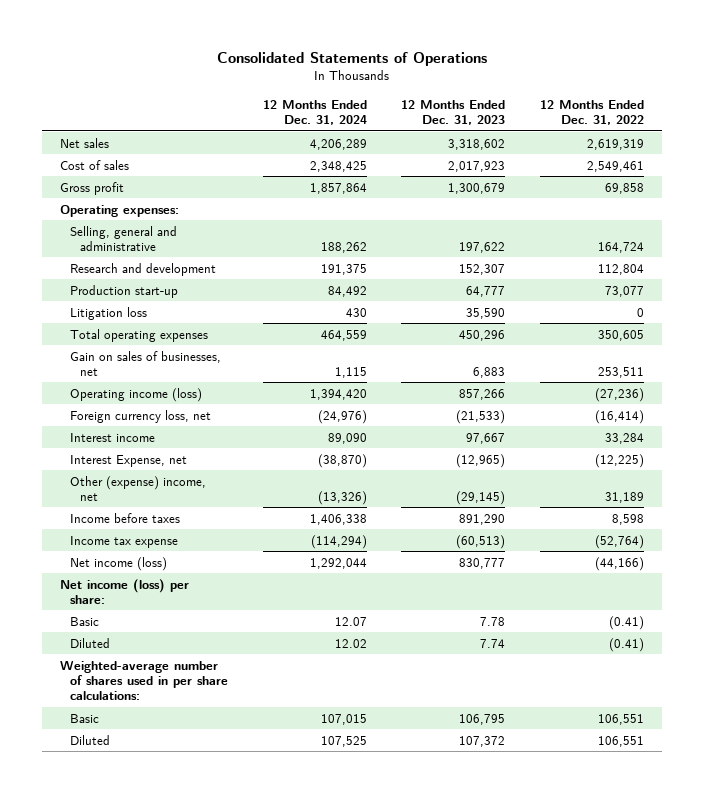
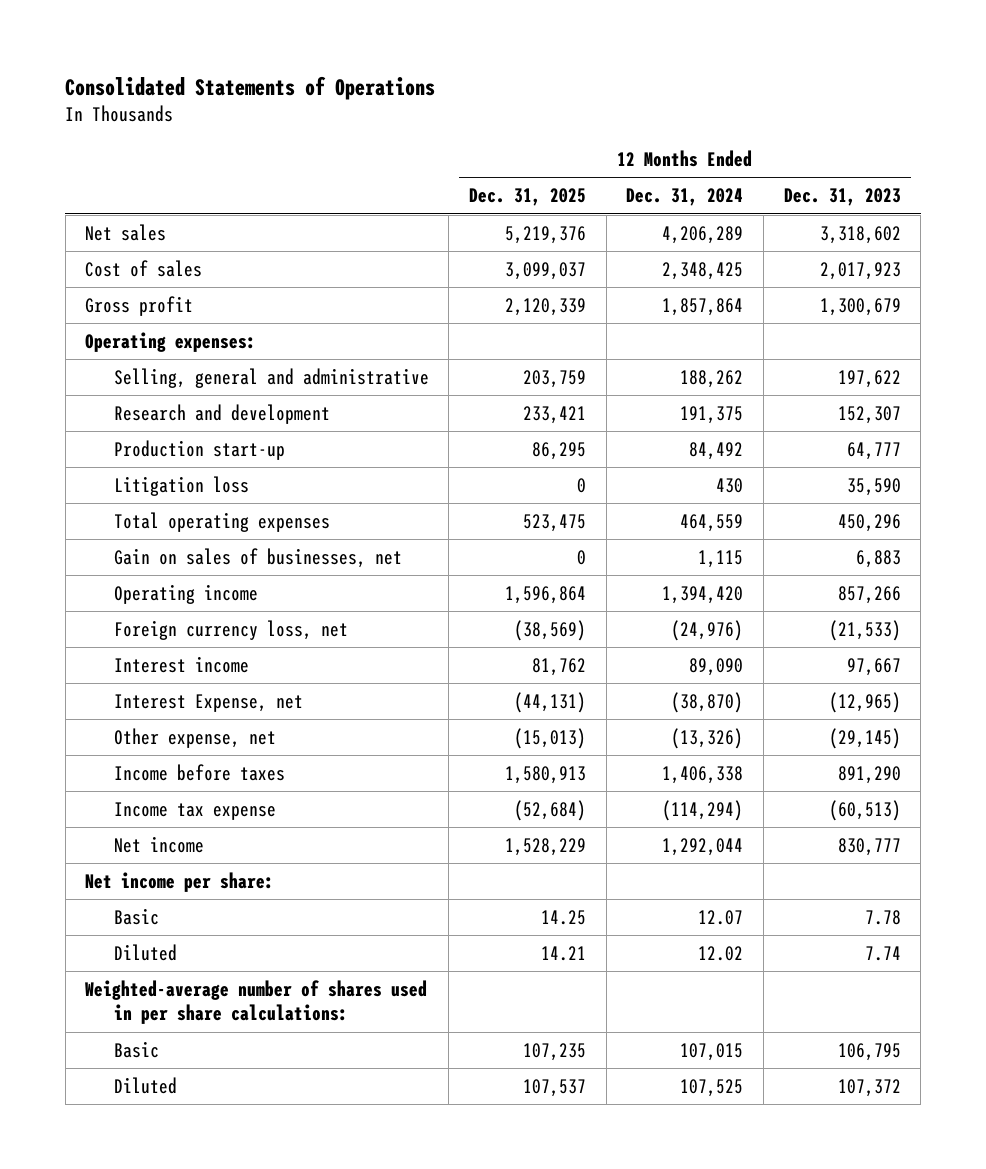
- | 12 Months Ended Dec. 31, 2024 | 12 Months Ended Dec. 31, 2023 | 12 Months Ended Dec. 31, 2022
+ | 12 Months Ended Dec. 31, 2025 | 12 Months Ended Dec. 31, 2024 | 12 Months Ended Dec. 31, 2023
- Operating income (loss) | 1,394,420 | 857,266 | (27,236)
+ Operating income | 1,596,864 | 1,394,420 | 857,266
- Other (expense) income, net | (13,326) | (29,145) | 31,189
+ Other expense, net | (15,013) | (13,326) | (29,145)
- Net income (loss) | 1,292,044 | 830,777 | (44,166)
- Net income (loss) per share:
+ Net income | 1,528,229 | 1,292,044 | 830,777
+ Net income per share:

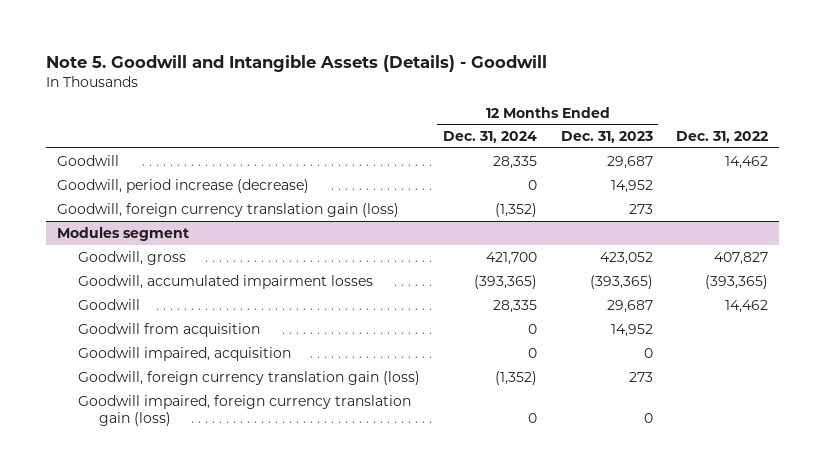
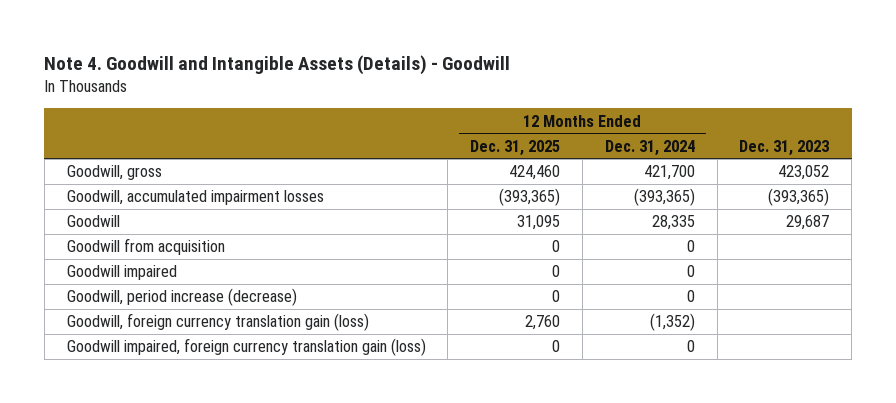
- Note 5. Goodwill and Intangible Assets (Details) - Goodwill
+ Note 4. Goodwill and Intangible Assets (Details) - Goodwill
- | 12 Months Ended Dec. 31, 2024 | 12 Months Ended Dec. 31, 2023 | Dec. 31, 2022
+ | 12 Months Ended Dec. 31, 2025 | 12 Months Ended Dec. 31, 2024 | Dec. 31, 2023
- Goodwill | 28,335 | 29,687 | 14,462
- Goodwill, foreign currency translation gain (loss) | (1,352) | 273 |
- Modules segment
- Goodwill impaired, acquisition | 0 | 0 |
+ Goodwill impaired | 0 | 0 |
moved down: Goodwill, period increase (decrease) | 0 | 0 |

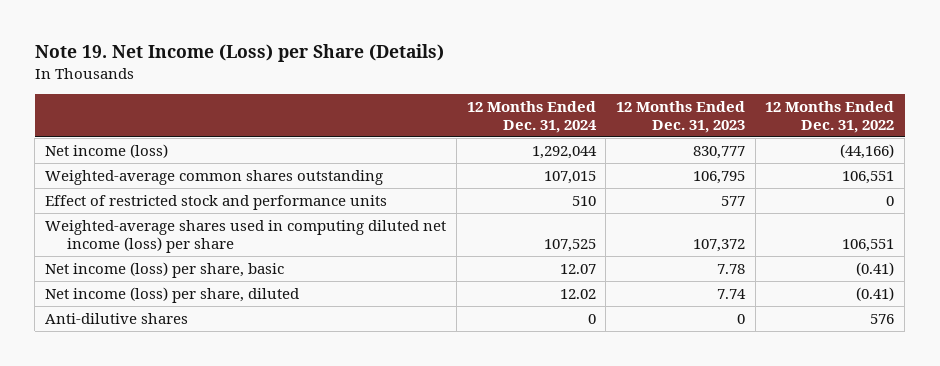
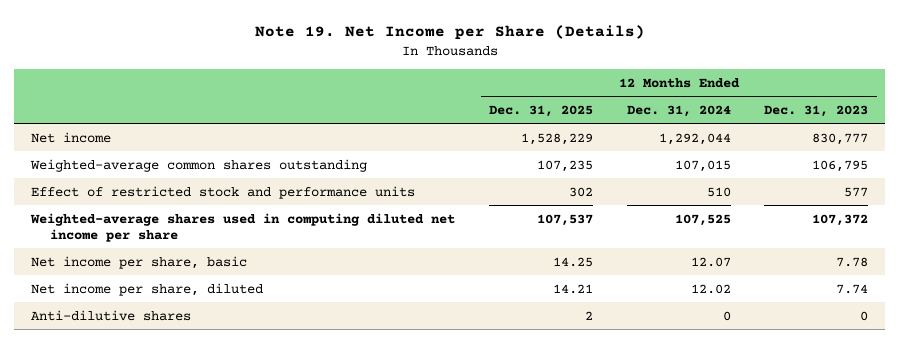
- Note 19. Net Income (Loss) per Share (Details)
+ Note 19. Net Income per Share (Details)
- | 12 Months Ended Dec. 31, 2024 | 12 Months Ended Dec. 31, 2023 | 12 Months Ended Dec. 31, 2022
+ | 12 Months Ended Dec. 31, 2025 | 12 Months Ended Dec. 31, 2024 | 12 Months Ended Dec. 31, 2023
- Net income (loss) | 1,292,044 | 830,777 | (44,166)
+ Net income | 1,528,229 | 1,292,044 | 830,777
- Weighted-average shares used in computing diluted net income (loss) per share | 107,525 | 107,372 | 106,551
- Net income (loss) per share, basic | 12.07 | 7.78 | (0.41)
- Net income (loss) per share, diluted | 12.02 | 7.74 | (0.41)
+ Weighted-average shares used in computing diluted net income per share | 107,537 | 107,525 | 107,372
+ Net income per share, basic | 14.25 | 12.07 | 7.78
+ Net income per share, diluted | 14.21 | 12.02 | 7.74

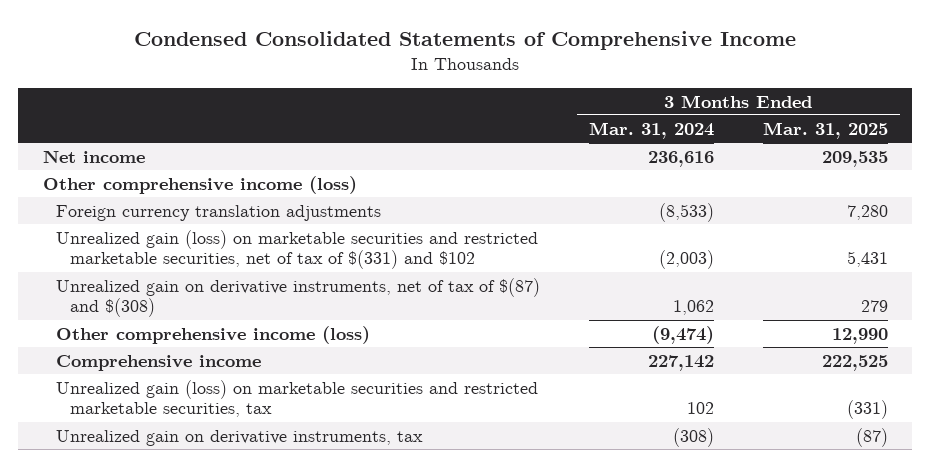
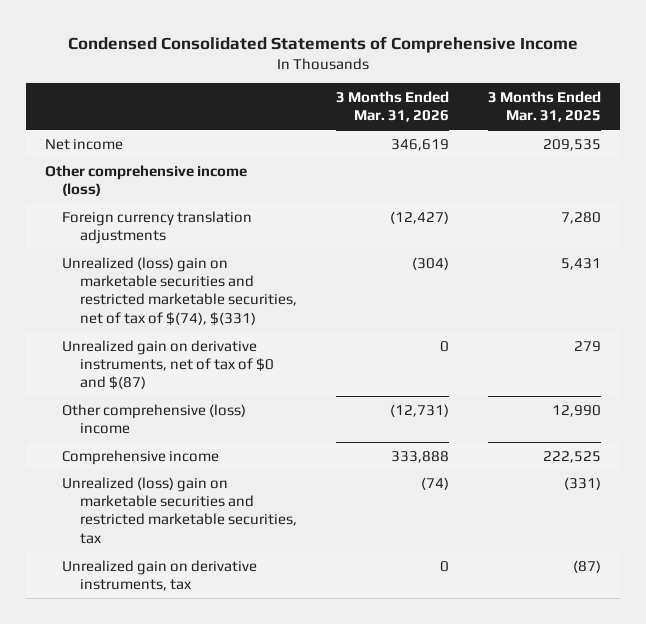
- | 3 Months Ended Mar. 31, 2024 | 3 Months Ended Mar. 31, 2025
+ | 3 Months Ended Mar. 31, 2026 | 3 Months Ended Mar. 31, 2025
- Unrealized gain (loss) on marketable securities and restricted marketable securities, net of tax of $(331) and $102 | (2,003) | 5,431
- Unrealized gain on derivative instruments, net of tax of $(87) and $(308) | 1,062 | 279
- Other comprehensive income (loss) | (9,474) | 12,990
+ Unrealized (loss) gain on marketable securities and restricted marketable securities, net of tax of $(74), $(331) | (304) | 5,431
+ Unrealized gain on derivative instruments, net of tax of $0 and $(87) | 0 | 279
+ Other comprehensive (loss) income | (12,731) | 12,990
- Unrealized gain (loss) on marketable securities and restricted marketable securities, tax | 102 | (331)
+ Unrealized (loss) gain on marketable securities and restricted marketable securities, tax | (74) | (331)

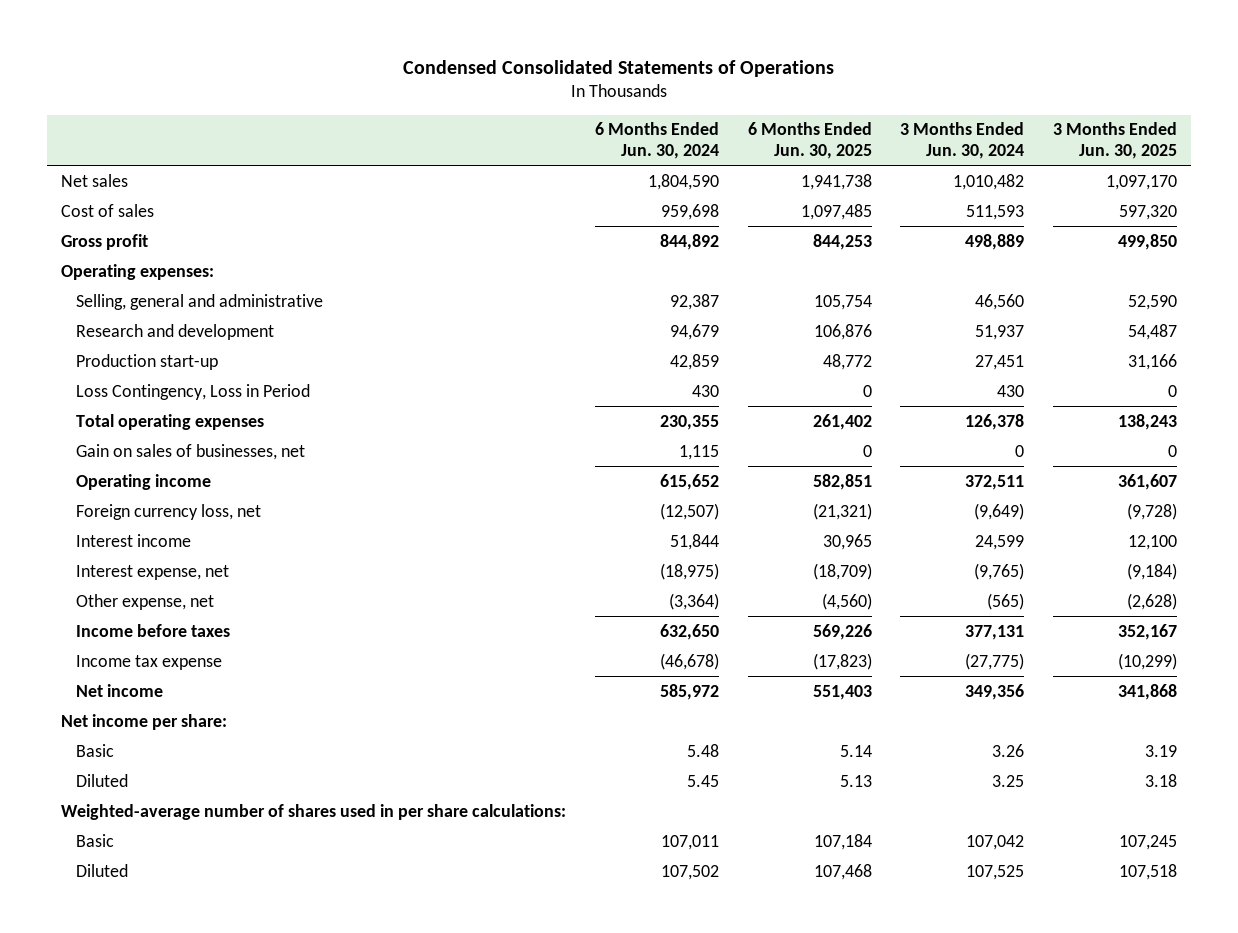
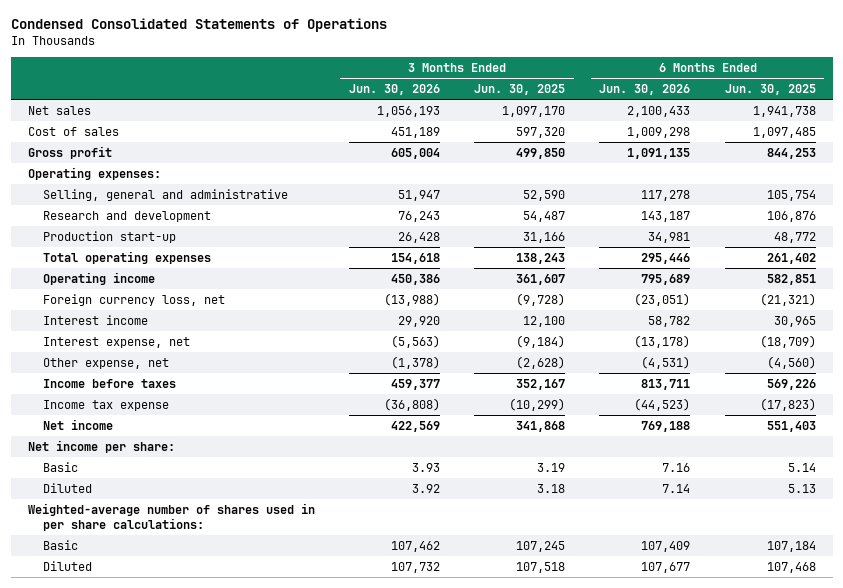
- | 6 Months Ended Jun. 30, 2024 | 6 Months Ended Jun. 30, 2025 | 3 Months Ended Jun. 30, 2024 | 3 Months Ended Jun. 30, 2025
+ | 3 Months Ended Jun. 30, 2026 | 3 Months Ended Jun. 30, 2025 | 6 Months Ended Jun. 30, 2026 | 6 Months Ended Jun. 30, 2025
- Loss Contingency, Loss in Period | 430 | 0 | 430 | 0
- Gain on sales of businesses, net | 1,115 | 0 | 0 | 0

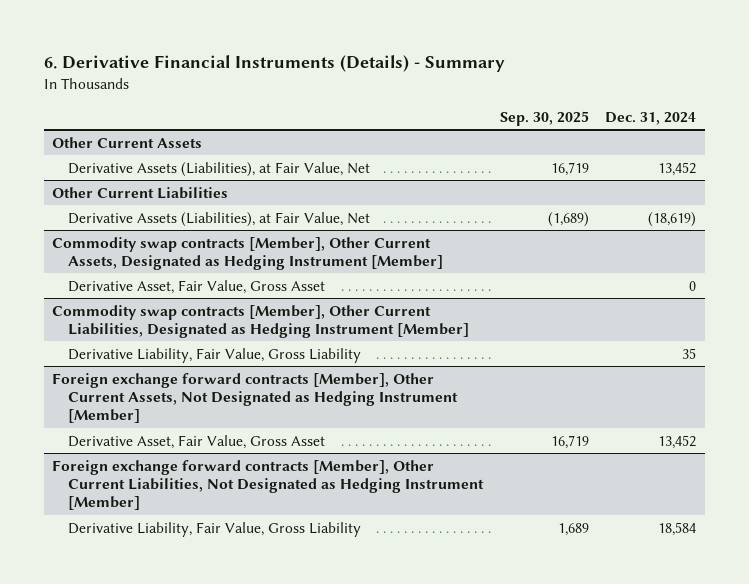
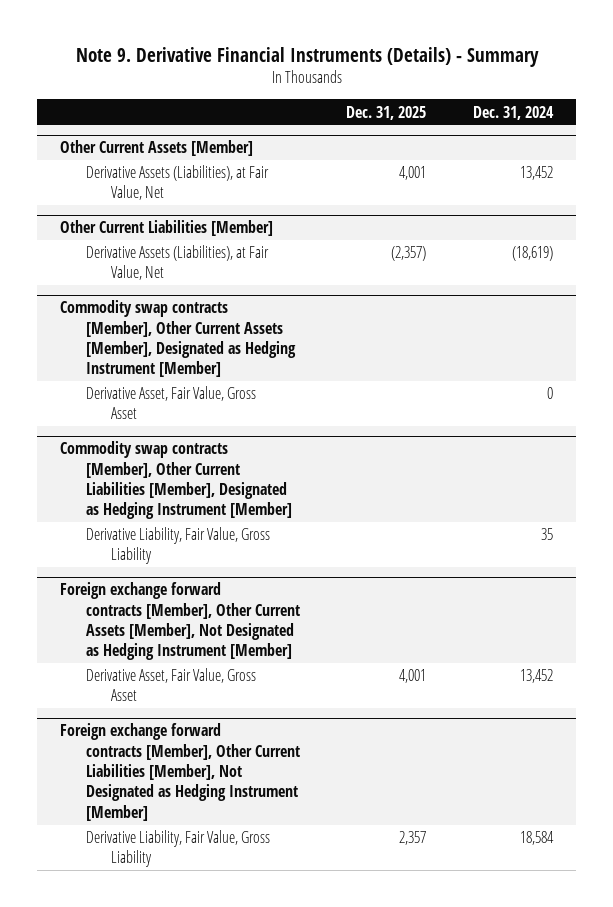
- 6. Derivative Financial Instruments (Details) - Summary
+ Note 9. Derivative Financial Instruments (Details) - Summary
- | Sep. 30, 2025 | Dec. 31, 2024
+ | Dec. 31, 2025 | Dec. 31, 2024
- Other Current Assets
+ Other Current Assets [Member]
- Other Current Liabilities
+ Other Current Liabilities [Member]
- Commodity swap contracts [Member], Other Current Assets, Designated as Hedging Instrument [Member]
+ Commodity swap contracts [Member], Other Current Assets [Member], Designated as Hedging Instrument [Member]
- Commodity swap contracts [Member], Other Current Liabilities, Designated as Hedging Instrument [Member]
+ Commodity swap contracts [Member], Other Current Liabilities [Member], Designated as Hedging Instrument [Member]
- Foreign exchange forward contracts [Member], Other Current Assets, Not Designated as Hedging Instrument [Member]
+ Foreign exchange forward contracts [Member], Other Current Assets [Member], Not Designated as Hedging Instrument [Member]
- Foreign exchange forward contracts [Member], Other Current Liabilities, Not Designated as Hedging Instrument [Member]
+ Foreign exchange forward contracts [Member], Other Current Liabilities [Member], Not Designated as Hedging Instrument [Member]

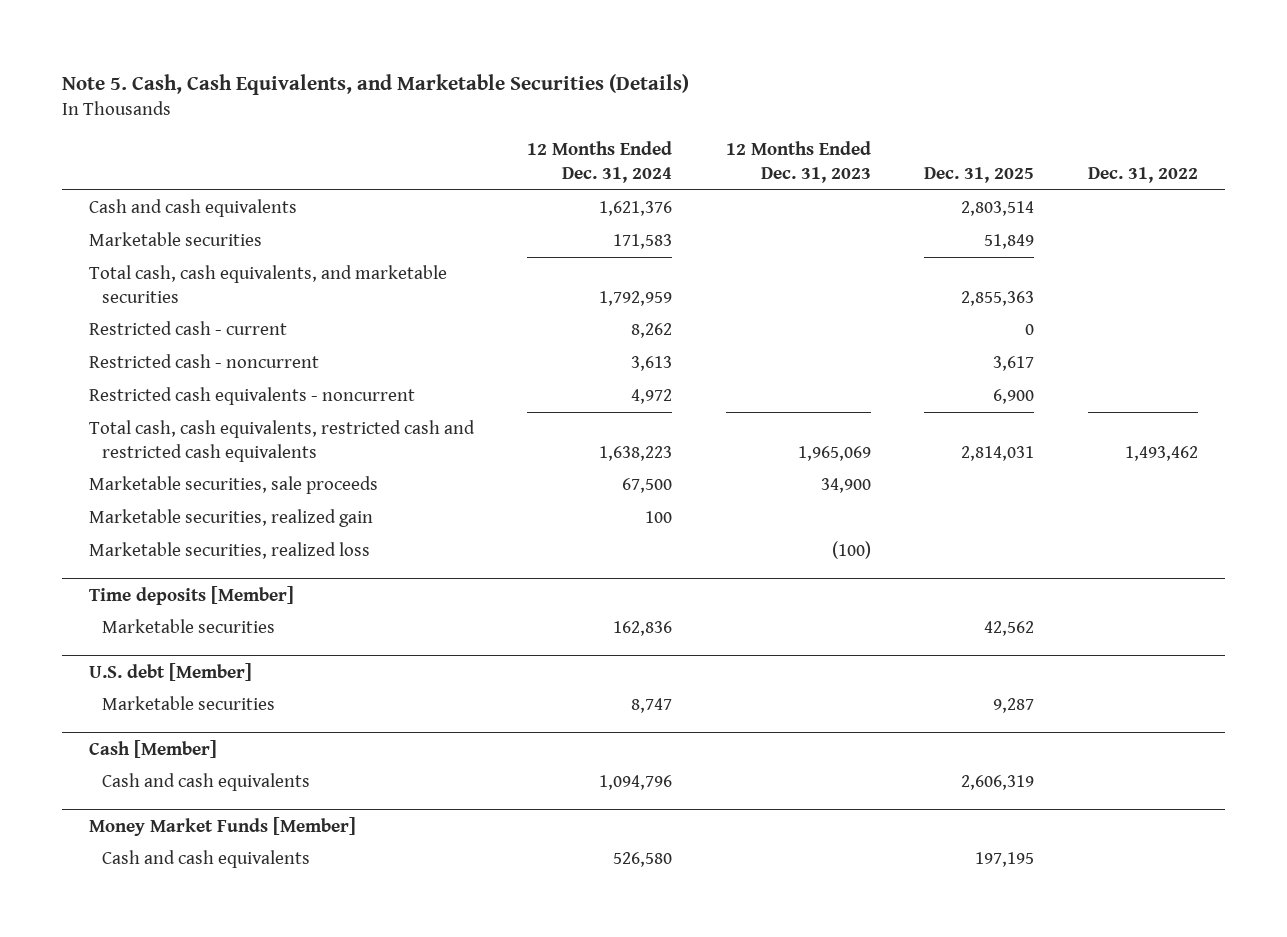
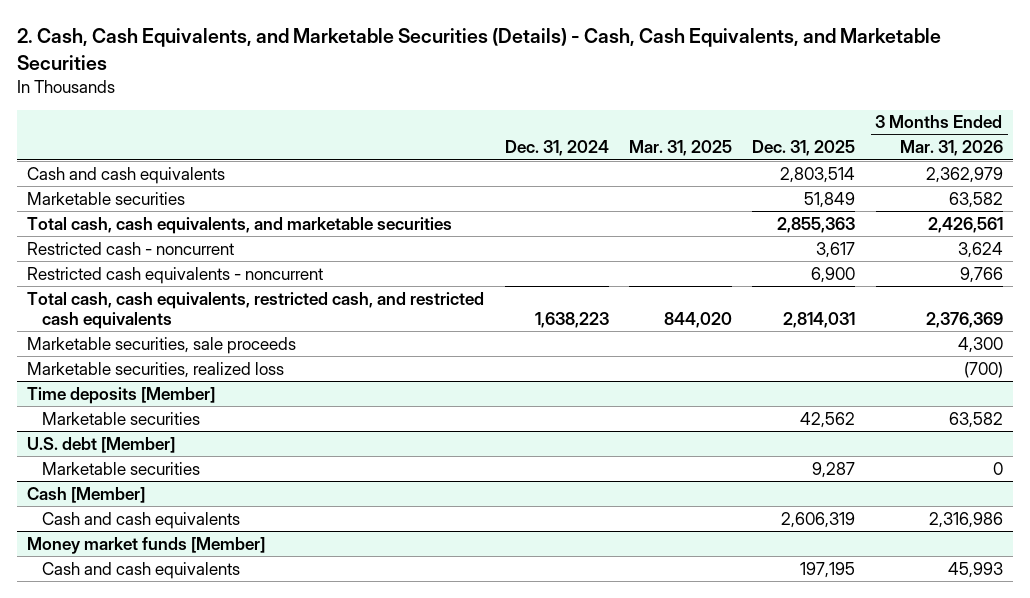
- Note 5. Cash, Cash Equivalents, and Marketable Securities (Details)
+ 2. Cash, Cash Equivalents, and Marketable Securities (Details) - Cash, Cash Equivalents, and Marketable Securities
- | 12 Months Ended Dec. 31, 2024 | 12 Months Ended Dec. 31, 2023 | Dec. 31, 2025 | Dec. 31, 2022
+ | Dec. 31, 2024 | Mar. 31, 2025 | Dec. 31, 2025 | 3 Months Ended Mar. 31, 2026
- Restricted cash - current | 8,262 | | 0 |
- Total cash, cash equivalents, restricted cash and restricted cash equivalents | 1,638,223 | 1,965,069 | 2,814,031 | 1,493,462
+ Total cash, cash equivalents, restricted cash, and restricted cash equivalents | 1,638,223 | 844,020 | 2,814,031 | 2,376,369
- Marketable securities, realized gain | 100 | | |
- Money Market Funds [Member]
+ Money market funds [Member]

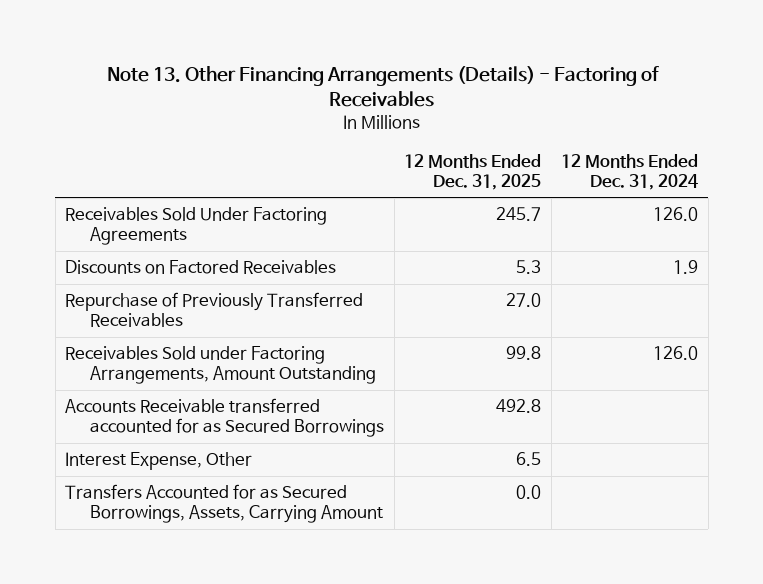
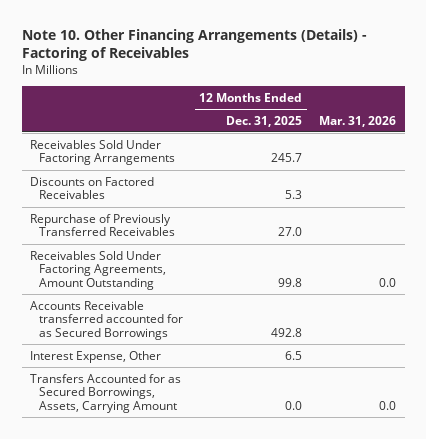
- Note 13. Other Financing Arrangements (Details) - Factoring of Receivables
+ Note 10. Other Financing Arrangements (Details) - Factoring of Receivables
- | 12 Months Ended Dec. 31, 2025 | 12 Months Ended Dec. 31, 2024
+ | 12 Months Ended Dec. 31, 2025 | Mar. 31, 2026
- Receivables Sold Under Factoring Agreements | 245.7 | 126.0
+ Receivables Sold Under Factoring Arrangements | 245.7 |
- Receivables Sold under Factoring Arrangements, Amount Outstanding | 99.8 | 126.0
+ Receivables Sold Under Factoring Agreements, Amount Outstanding | 99.8 | 0.0

